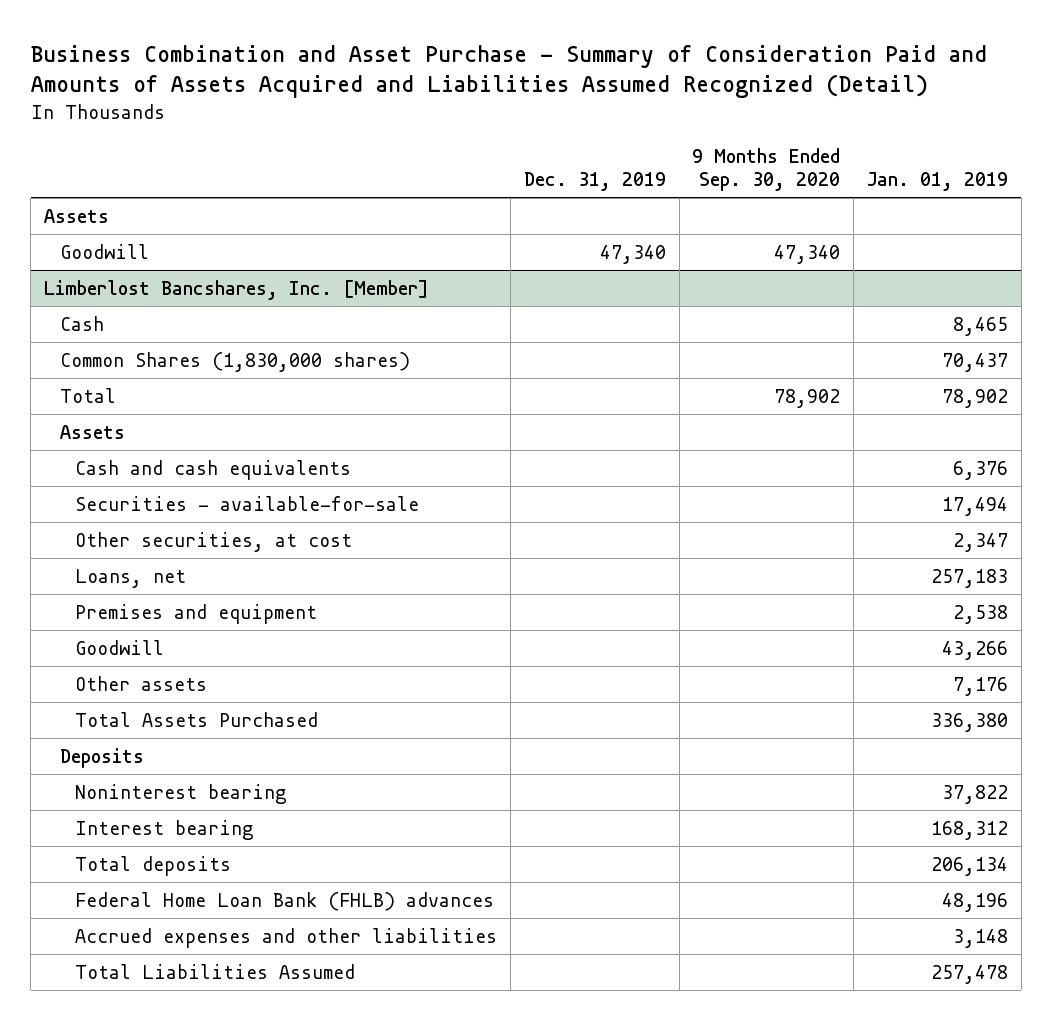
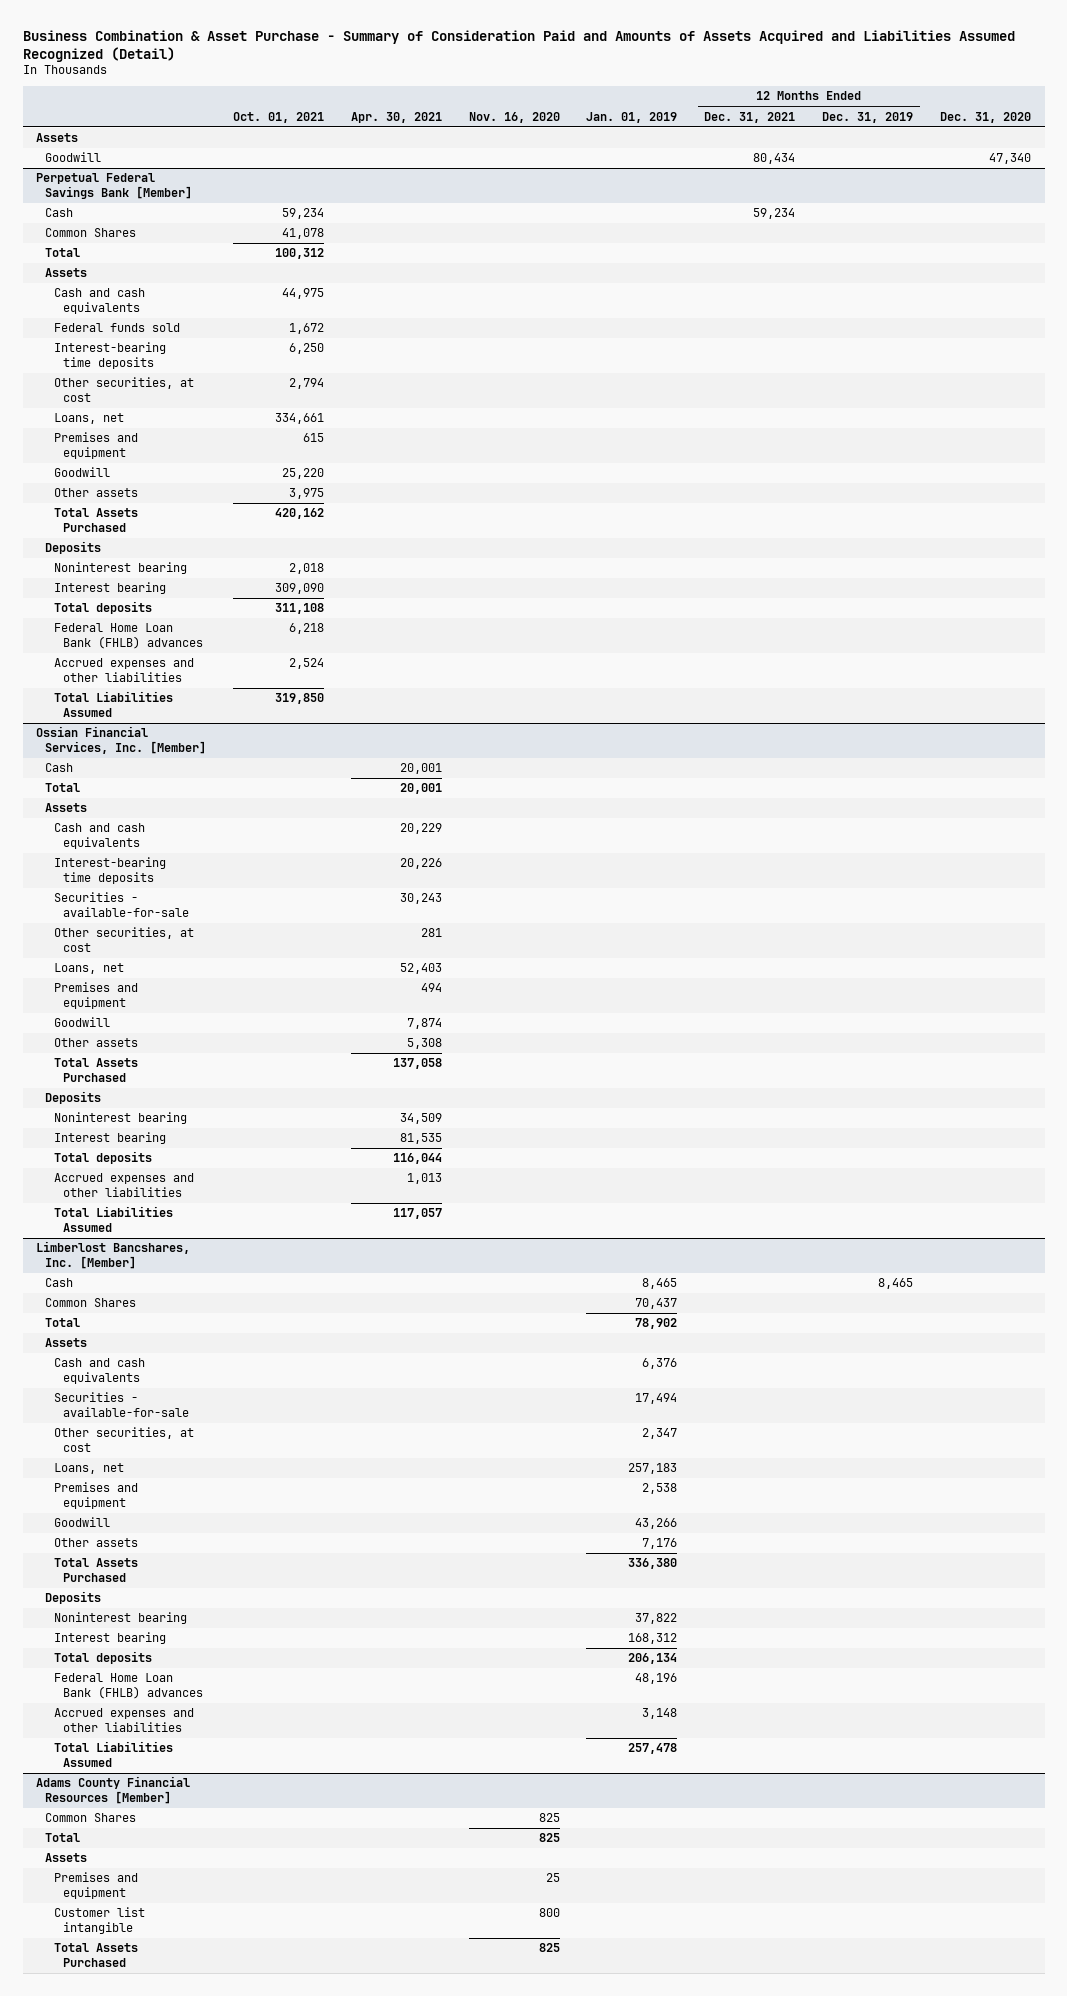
- Business Combination and Asset Purchase - Summary of Consideration Paid and Amounts of Assets Acquired and Liabilities Assumed Recognized (Detail)
+ Business Combination & Asset Purchase - Summary of Consideration Paid and Amounts of Assets Acquired and Liabilities Assumed Recognized (Detail)
- | Dec. 31, 2019 | 9 Months Ended Sep. 30, 2020 | Jan. 01, 2019
+ | Oct. 01, 2021 | Apr. 30, 2021 | Nov. 16, 2020 | Jan. 01, 2019 | 12 Months Ended Dec. 31, 2021 | 12 Months Ended Dec. 31, 2019 | Dec. 31, 2020
+ Perpetual Federal Savings Bank [Member]
+ Cash | 59,234 | | | | 59,234 | |
+ Common Shares | 41,078 | | | | | |
+ Total | 100,312 | | | | | |
+ Assets
+ Cash and cash equivalents | 44,975 | | | | | |
+ Federal funds sold | 1,672 | | | | | |
+ Interest-bearing time deposits | 6,250 | | | | | |
+ Other securities, at cost | 2,794 | | | | | |
+ Loans, net | 334,661 | | | | | |
+ Premises and equipment | 615 | | | | | |
+ Goodwill | 25,220 | | | | | |
+ Other assets | 3,975 | | | | | |
+ Total Assets Purchased | 420,162 | | | | | |
+ Deposits
+ Noninterest bearing | 2,018 | | | | | |
+ Interest bearing | 309,090 | | | | | |
+ Total deposits | 311,108 | | | | | |
+ Federal Home Loan Bank (FHLB) advances | 6,218 | | | | | |
+ Accrued expenses and other liabilities | 2,524 | | | | | |
+ Total Liabilities Assumed | 319,850 | | | | | |
+ Ossian Financial Services, Inc. [Member]
+ Cash | | 20,001 | | | | |
+ Total | | 20,001 | | | | |
+ Assets
+ Cash and cash equivalents | | 20,229 | | | | |
+ Interest-bearing time deposits | | 20,226 | | | | |
+ Securities - available-for-sale | | 30,243 | | | | |
+ Other securities, at cost | | 281 | | | | |
+ Loans, net | | 52,403 | | | | |
+ Premises and equipment | | 494 | | | | |
+ Goodwill | | 7,874 | | | | |
+ Other assets | | 5,308 | | | | |
+ Total Assets Purchased | | 137,058 | | | | |
+ Deposits
+ Noninterest bearing | | 34,509 | | | | |
+ Interest bearing | | 81,535 | | | | |
+ Total deposits | | 116,044 | | | | |
+ Accrued expenses and other liabilities | | 1,013 | | | | |
+ Total Liabilities Assumed | | 117,057 | | | | |
@ Limberlost Bancshares, Inc. [Member]
- Common Shares (1,830,000 shares) | | | 70,437
+ Common Shares | | | | 70,437 | | |
+ Adams County Financial Resources [Member]
+ Common Shares | | | 825 | | | |
+ Total | | | 825 | | | |
+ Assets
+ Premises and equipment | | | 25 | | | |
+ Customer list intangible | | | 800 | | | |
+ Total Assets Purchased | | | 825 | | | |

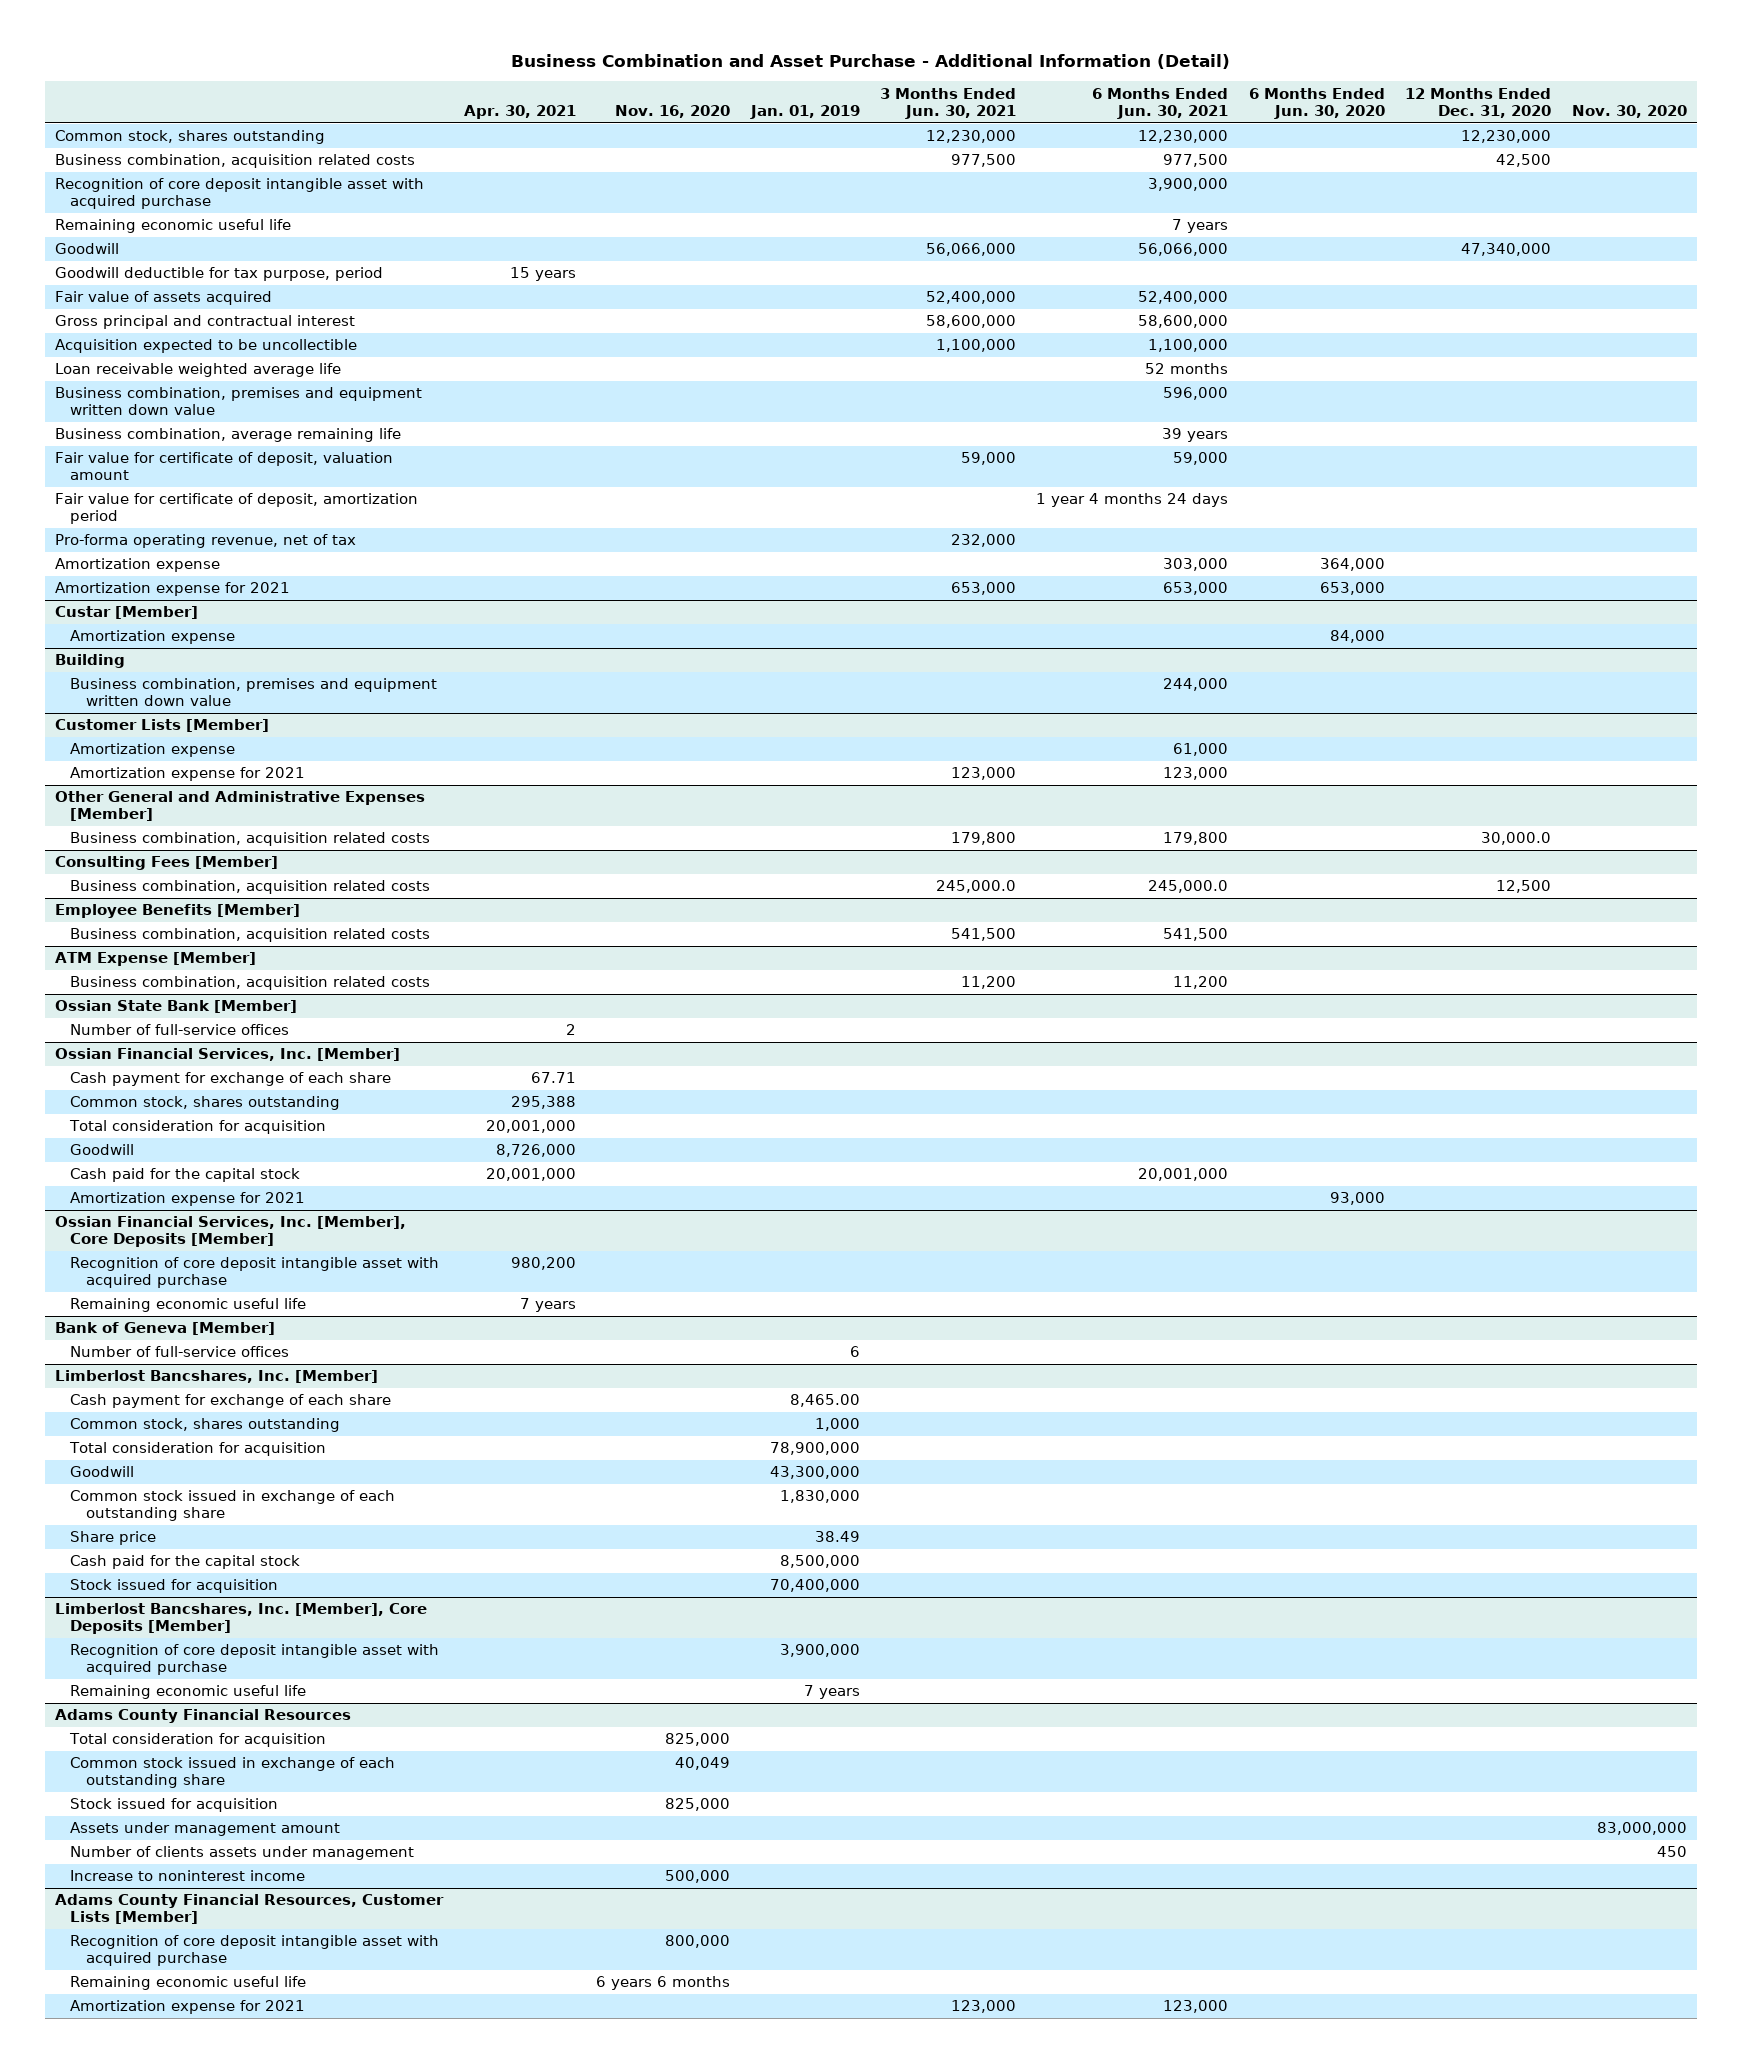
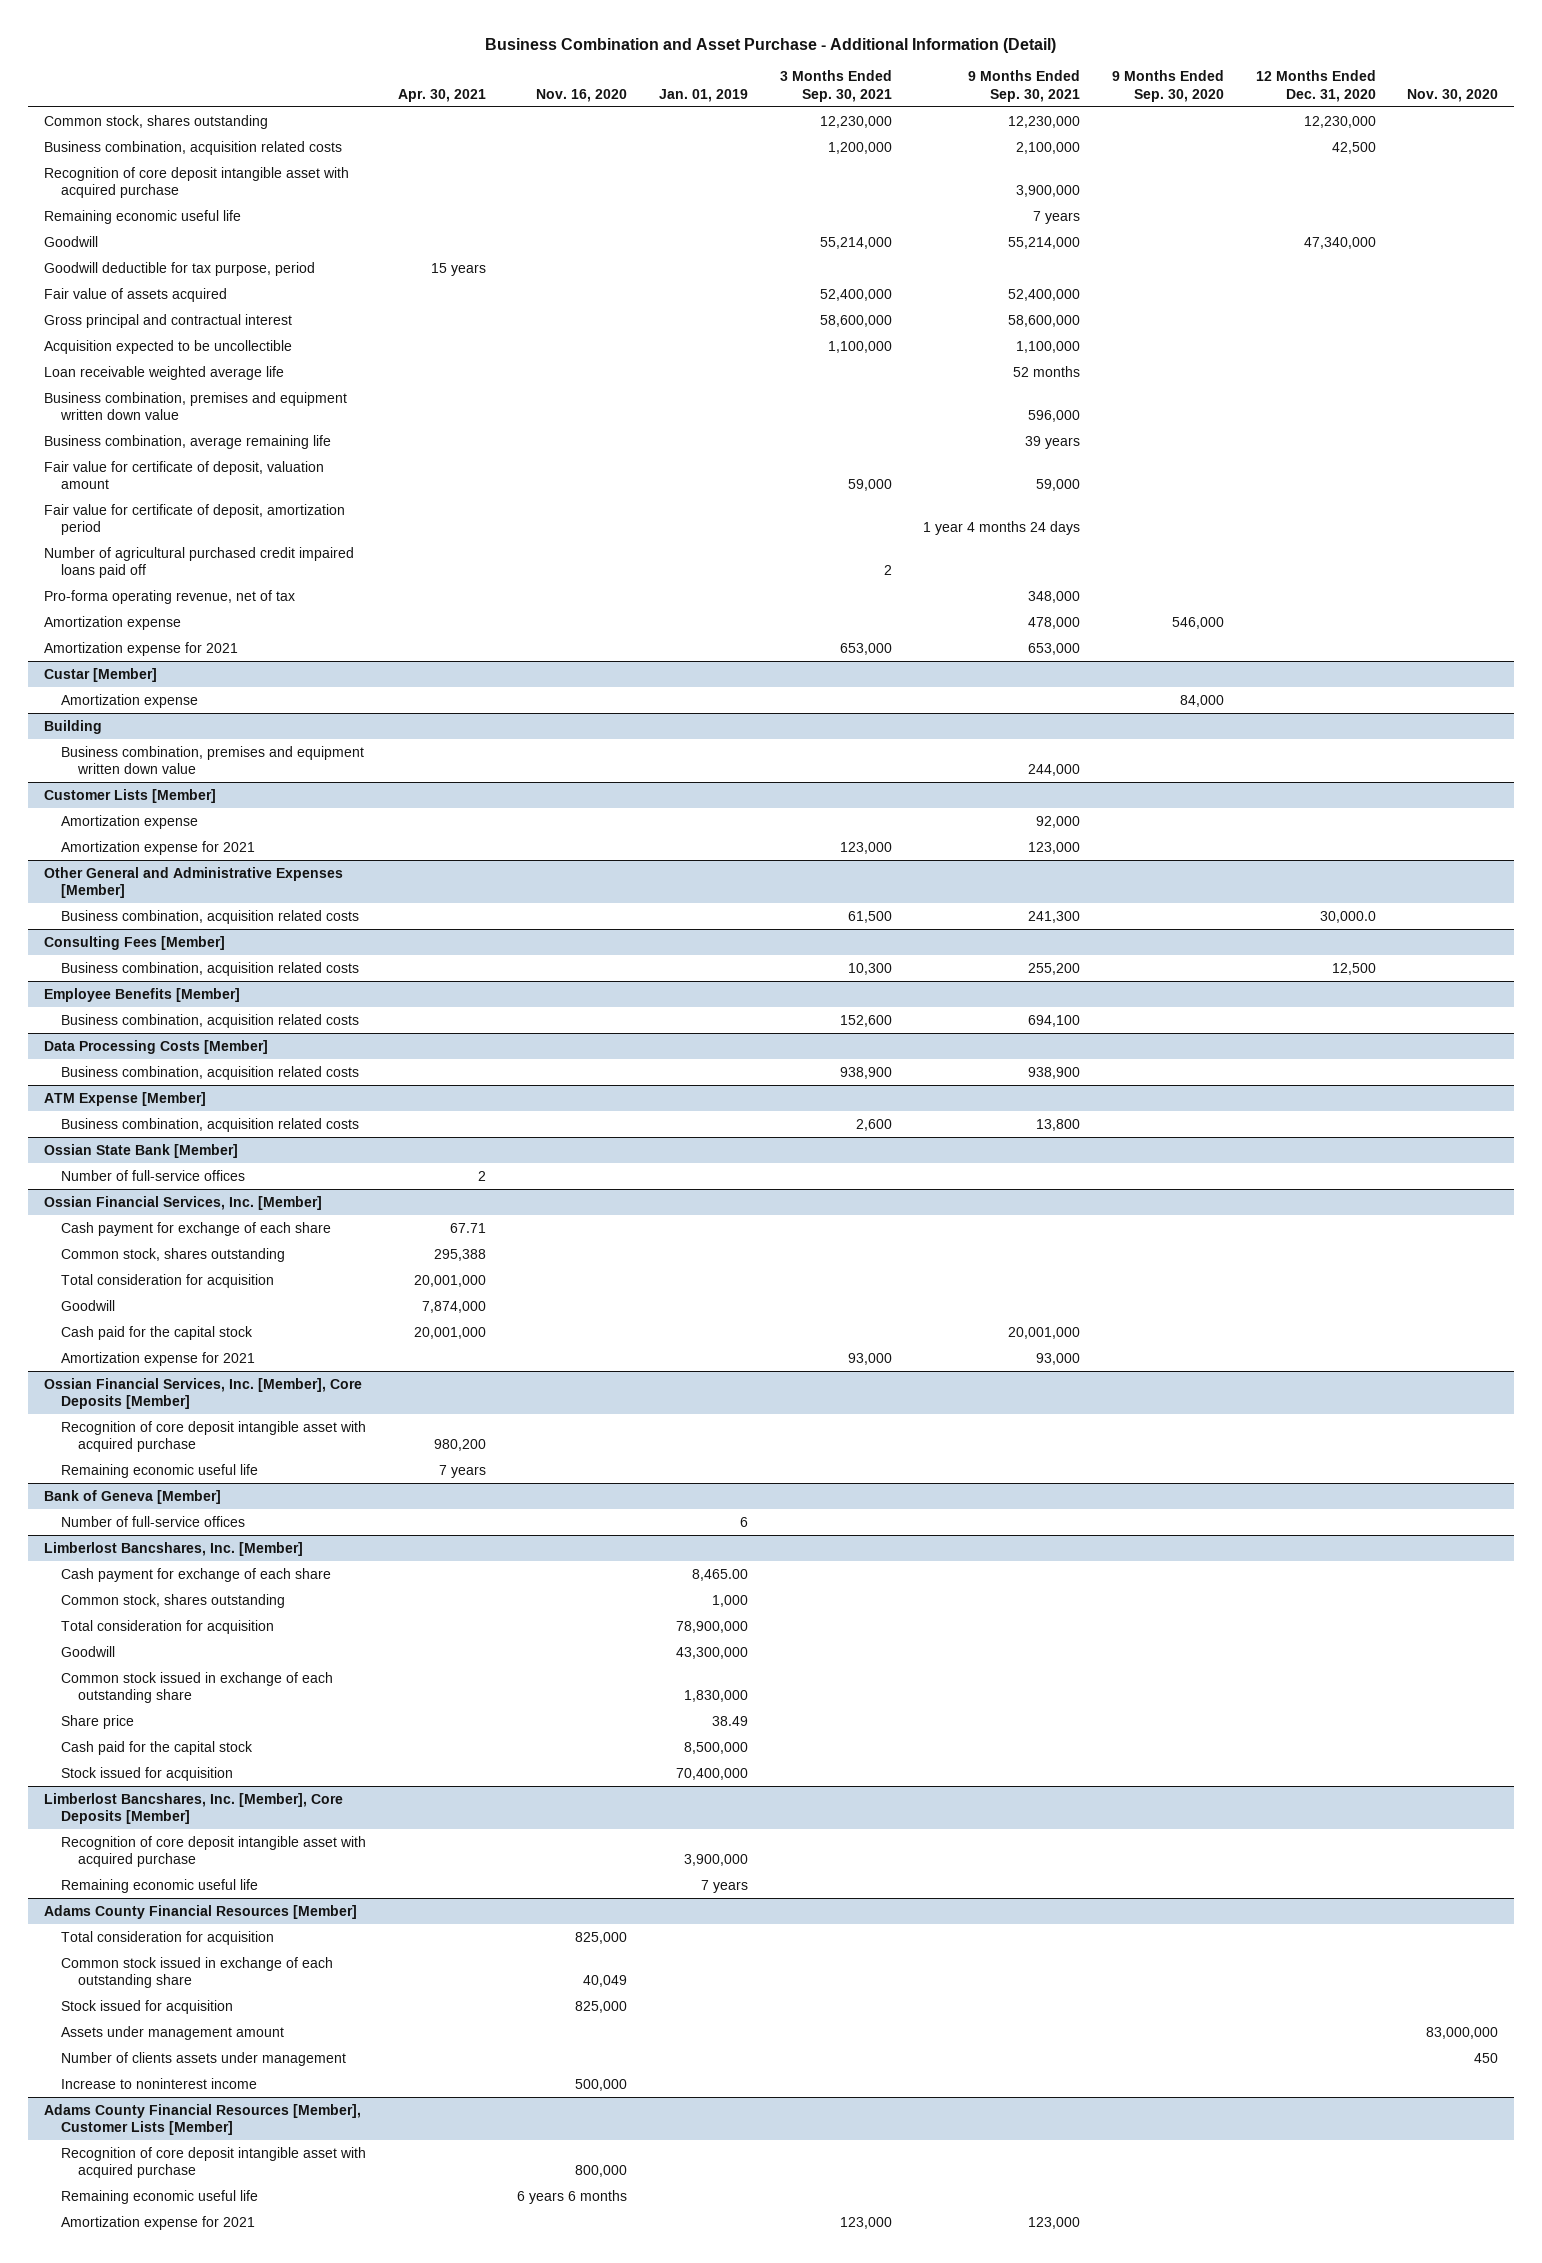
- | Apr. 30, 2021 | Nov. 16, 2020 | Jan. 01, 2019 | 3 Months Ended Jun. 30, 2021 | 6 Months Ended Jun. 30, 2021 | 6 Months Ended Jun. 30, 2020 | 12 Months Ended Dec. 31, 2020 | Nov. 30, 2020
+ | Apr. 30, 2021 | Nov. 16, 2020 | Jan. 01, 2019 | 3 Months Ended Sep. 30, 2021 | 9 Months Ended Sep. 30, 2021 | 9 Months Ended Sep. 30, 2020 | 12 Months Ended Dec. 31, 2020 | Nov. 30, 2020
+ Number of agricultural purchased credit impaired loans paid off | | | | 2 | | | |
+ Data Processing Costs [Member]
+ Business combination, acquisition related costs | | | | 938,900 | 938,900 | | |
@ Ossian Financial Services, Inc. [Member]
- Goodwill | 8,726,000 | | | | | | |
+ Goodwill | 7,874,000 | | | | | | |
- Adams County Financial Resources
+ Adams County Financial Resources [Member]
- Adams County Financial Resources, Customer Lists [Member]
+ Adams County Financial Resources [Member], Customer Lists [Member]

